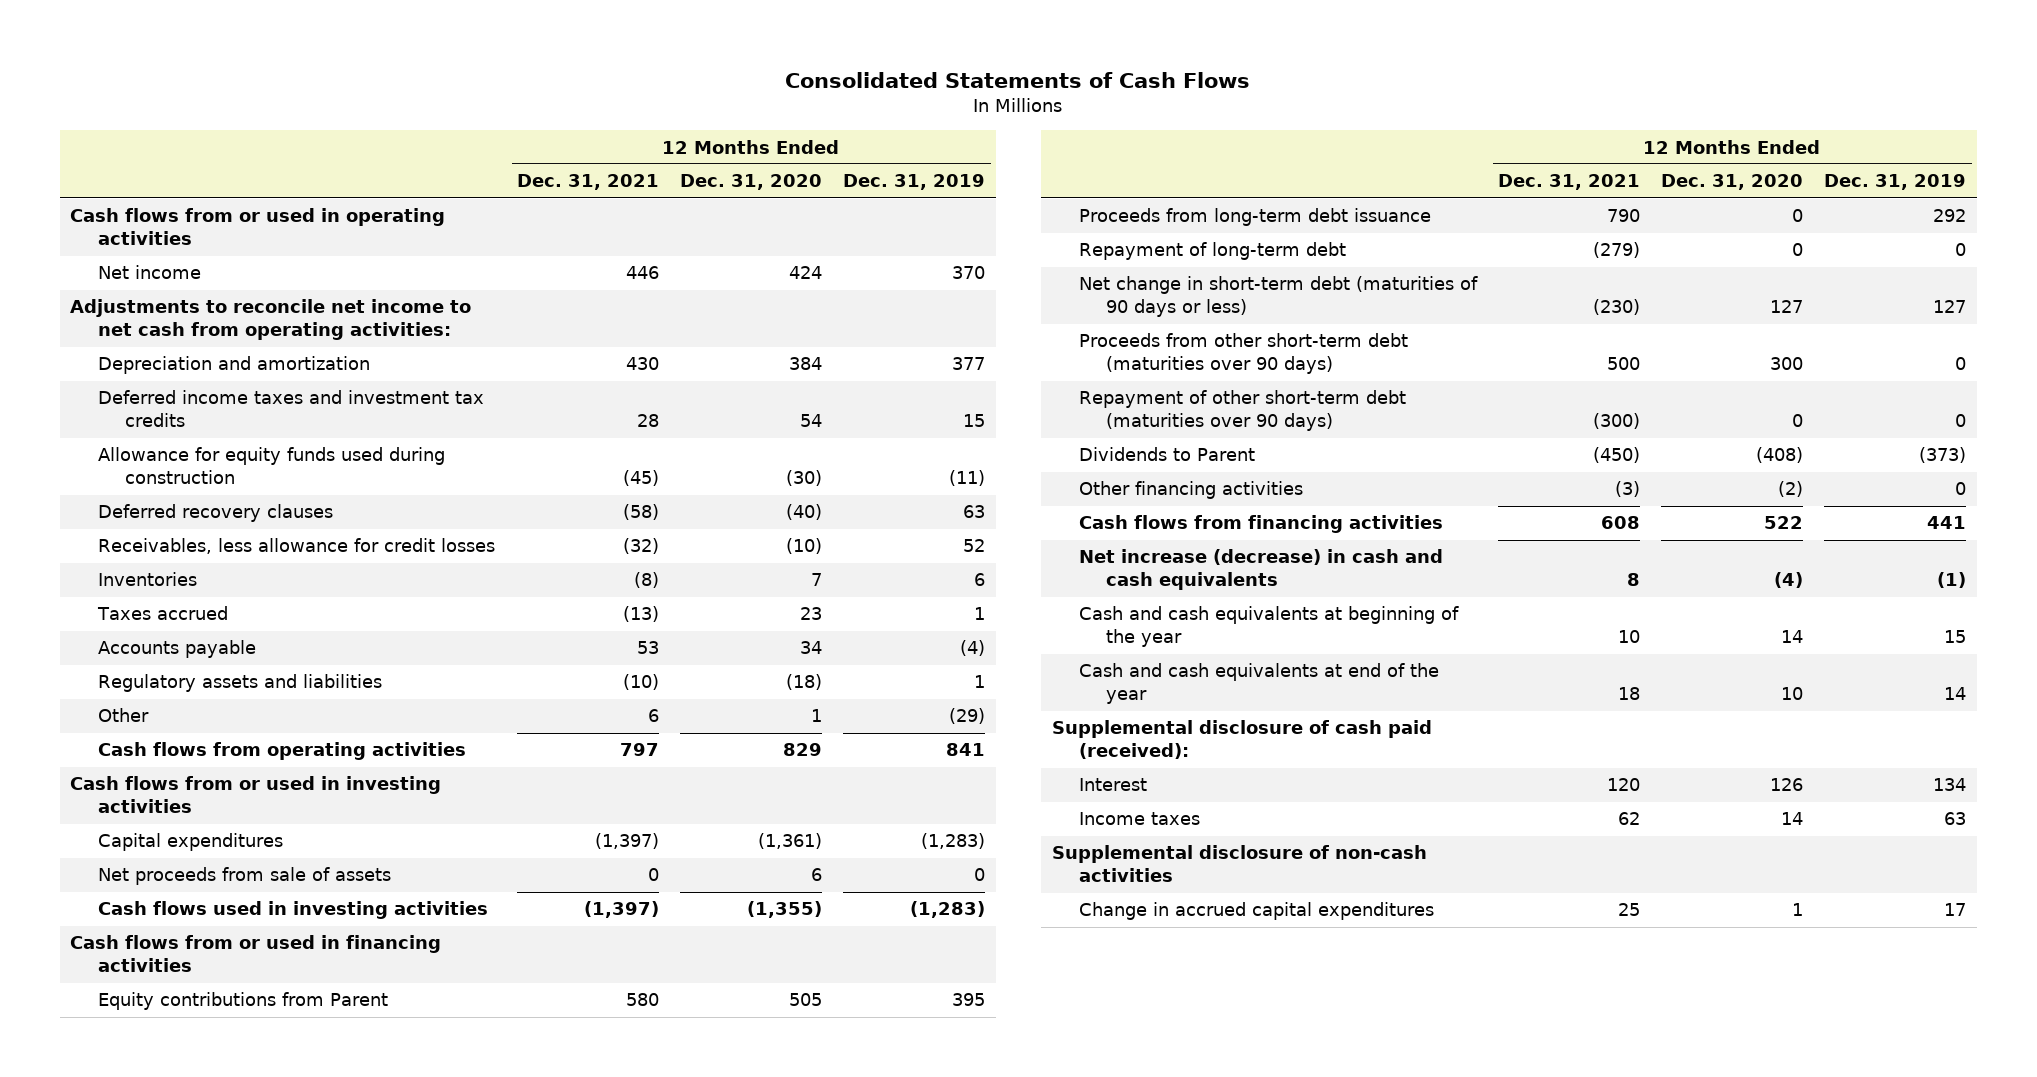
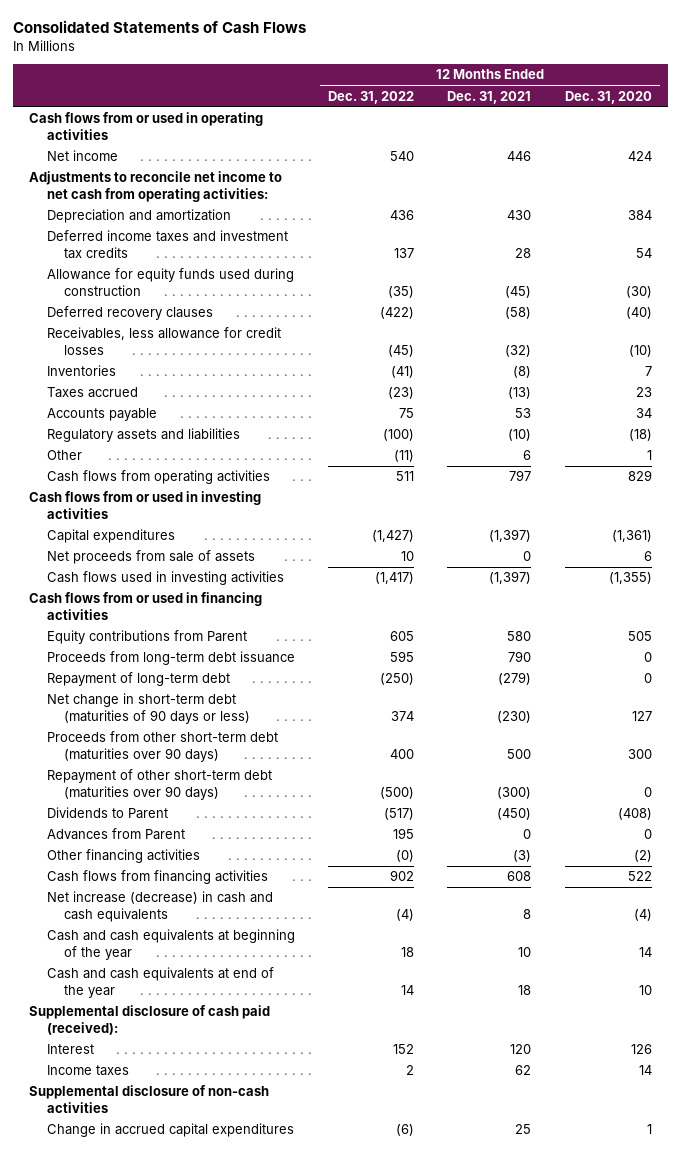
- | 12 Months Ended Dec. 31, 2021 | 12 Months Ended Dec. 31, 2020 | 12 Months Ended Dec. 31, 2019
+ | 12 Months Ended Dec. 31, 2022 | 12 Months Ended Dec. 31, 2021 | 12 Months Ended Dec. 31, 2020
+ Advances from Parent | 195 | 0 | 0

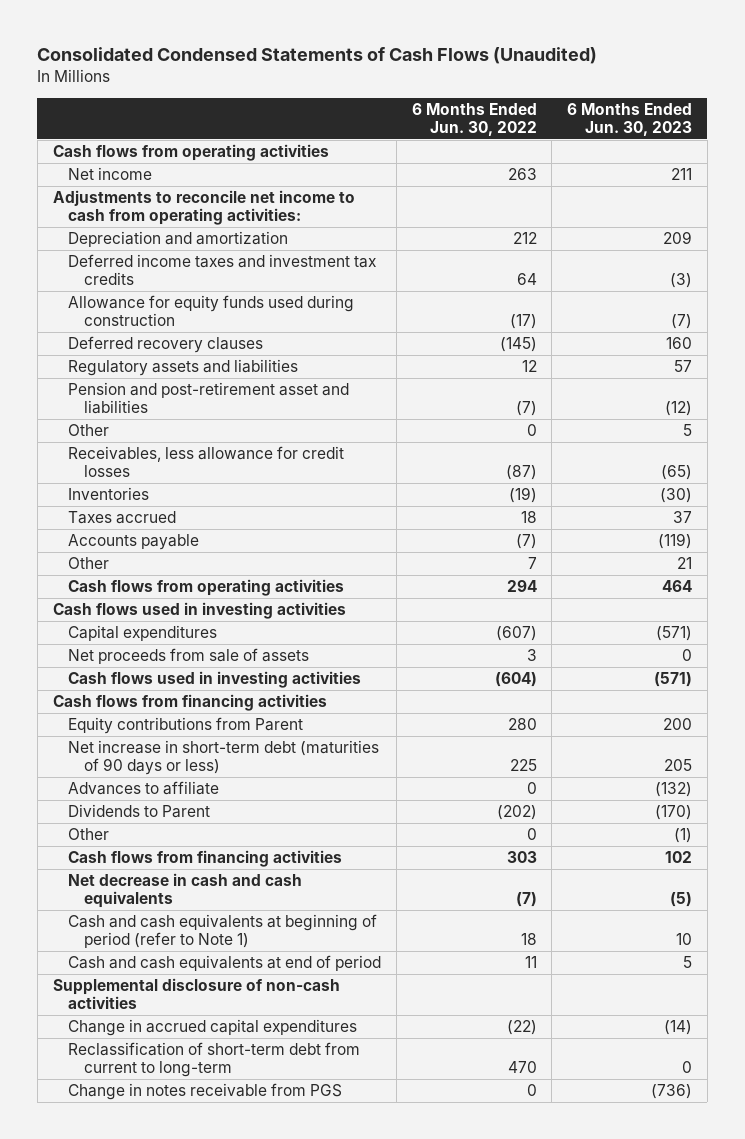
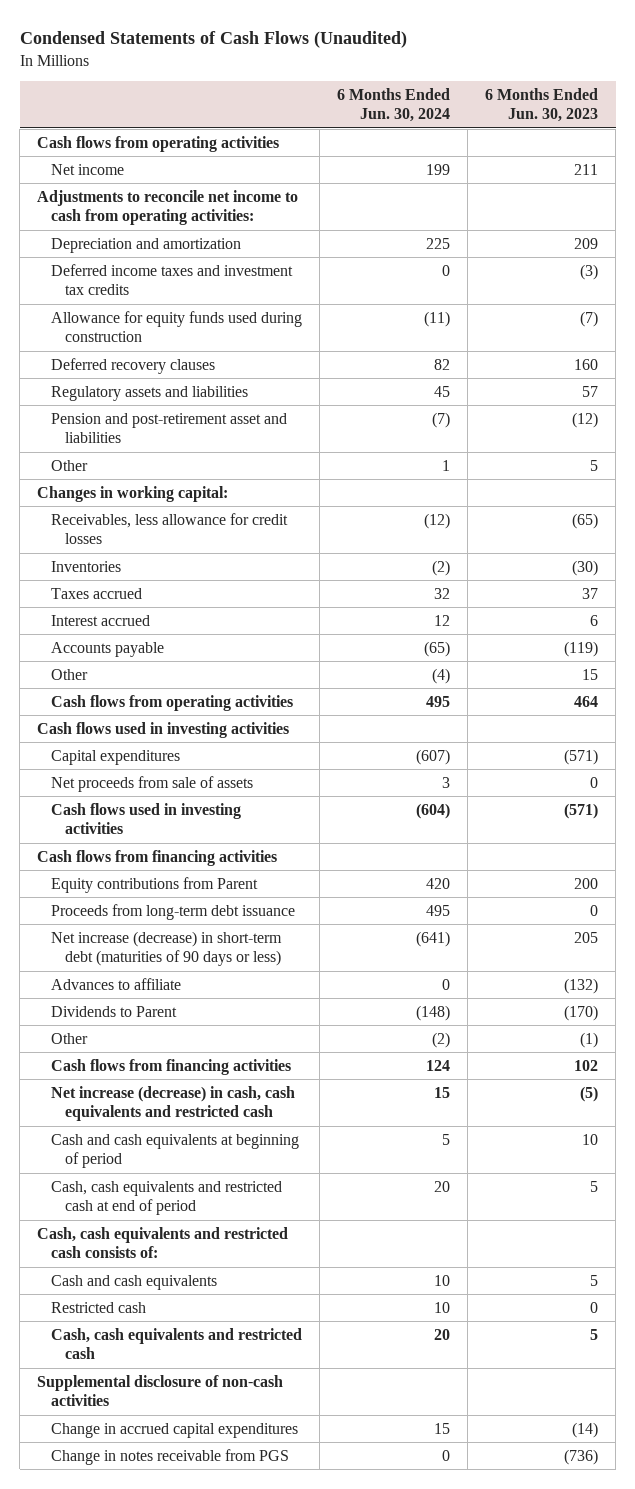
- Consolidated Condensed Statements of Cash Flows (Unaudited)
+ Condensed Statements of Cash Flows (Unaudited)
- | 6 Months Ended Jun. 30, 2022 | 6 Months Ended Jun. 30, 2023
+ | 6 Months Ended Jun. 30, 2024 | 6 Months Ended Jun. 30, 2023
+ Changes in working capital:
+ Interest accrued | 12 | 6
- Other | 7 | 21
+ Other | (4) | 15
- Net increase in short-term debt (maturities of 90 days or less) | 225 | 205
+ Proceeds from long-term debt issuance | 495 | 0
+ Net increase (decrease) in short-term debt (maturities of 90 days or less) | (641) | 205
- Net decrease in cash and cash equivalents | (7) | (5)
- Cash and cash equivalents at beginning of period (refer to Note 1) | 18 | 10
- Cash and cash equivalents at end of period | 11 | 5
+ Net increase (decrease) in cash, cash equivalents and restricted cash | 15 | (5)
+ Cash and cash equivalents at beginning of period | 5 | 10
+ Cash, cash equivalents and restricted cash at end of period | 20 | 5
+ Cash, cash equivalents and restricted cash consists of:
+ Cash and cash equivalents | 10 | 5
+ Restricted cash | 10 | 0
+ Cash, cash equivalents and restricted cash | 20 | 5
- Reclassification of short-term debt from current to long-term | 470 | 0

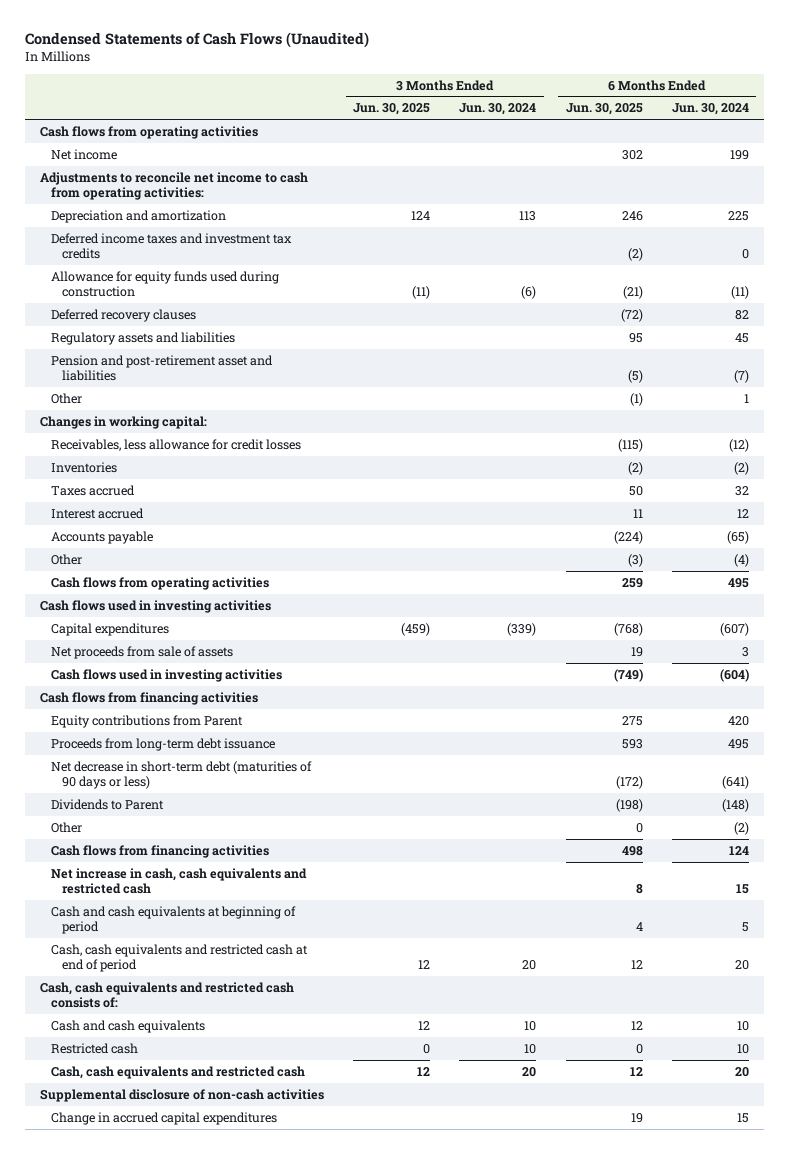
- | 6 Months Ended Jun. 30, 2024 | 6 Months Ended Jun. 30, 2023
+ | 3 Months Ended Jun. 30, 2025 | 3 Months Ended Jun. 30, 2024 | 6 Months Ended Jun. 30, 2025 | 6 Months Ended Jun. 30, 2024
- Net increase (decrease) in short-term debt (maturities of 90 days or less) | (641) | 205
- Advances to affiliate | 0 | (132)
+ Net decrease in short-term debt (maturities of 90 days or less) | | | (172) | (641)
- Net increase (decrease) in cash, cash equivalents and restricted cash | 15 | (5)
+ Net increase in cash, cash equivalents and restricted cash | | | 8 | 15
- Change in notes receivable from PGS | 0 | (736)

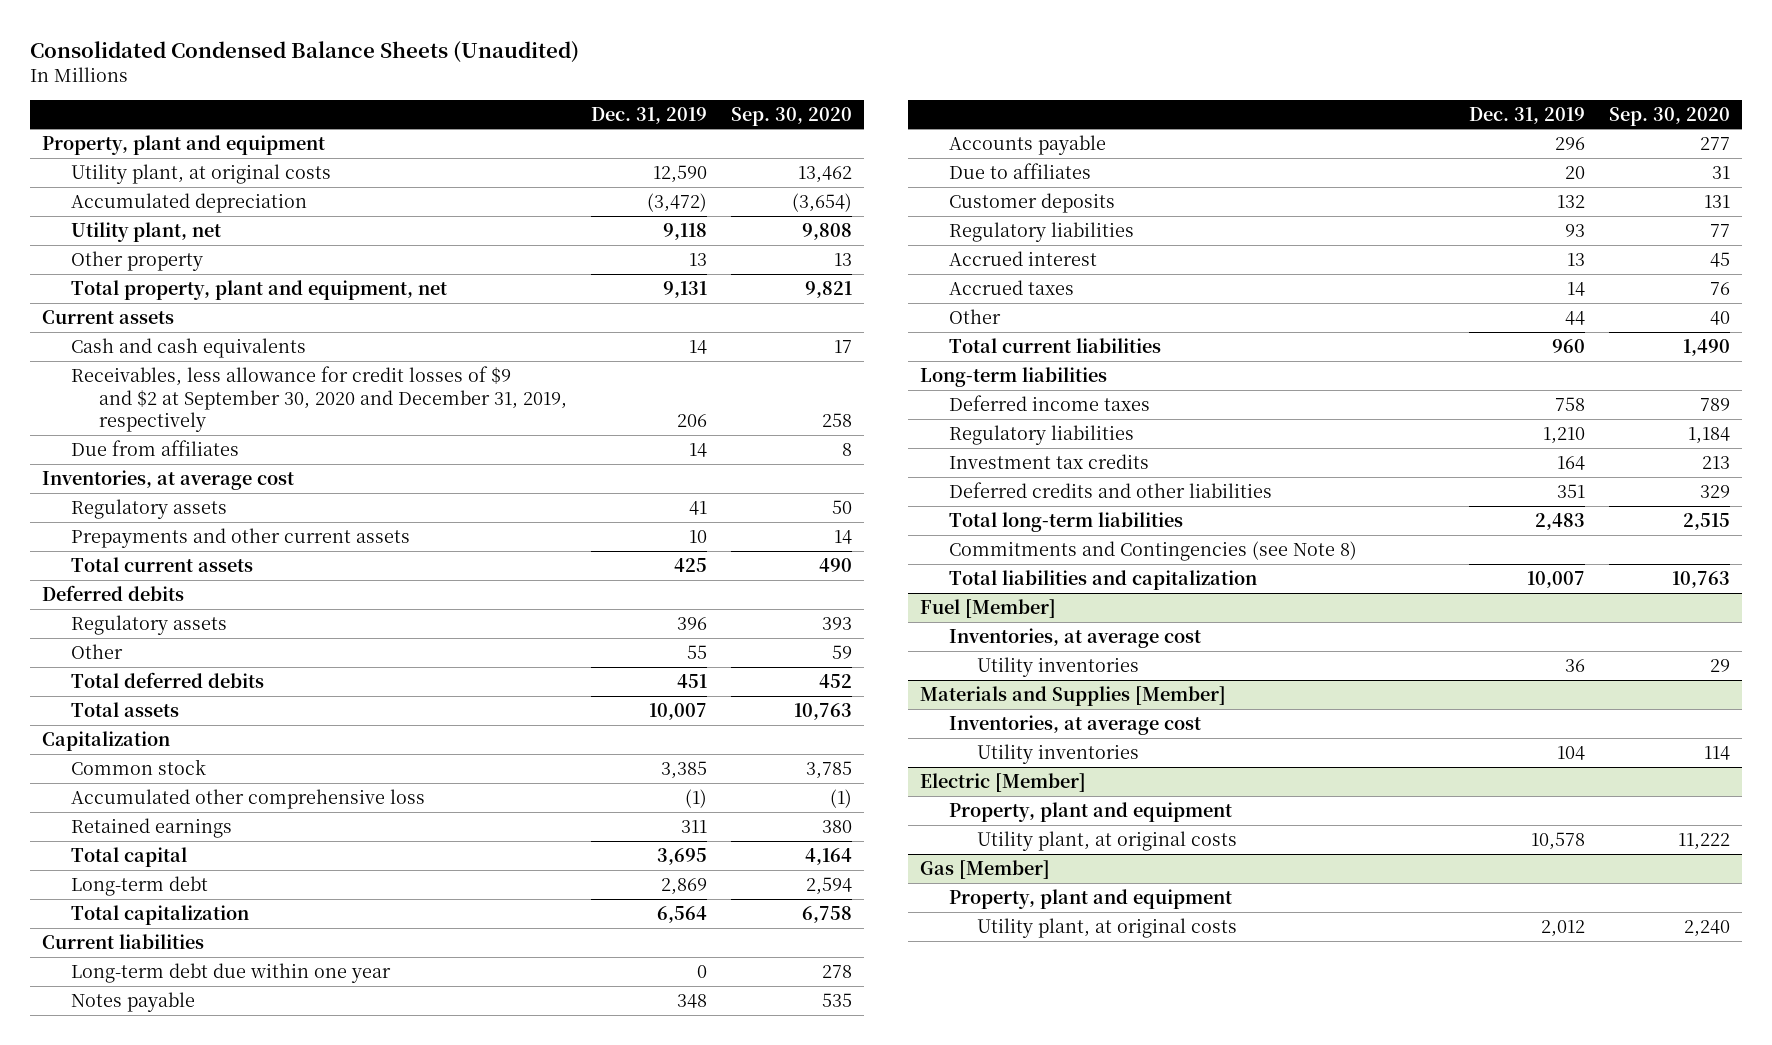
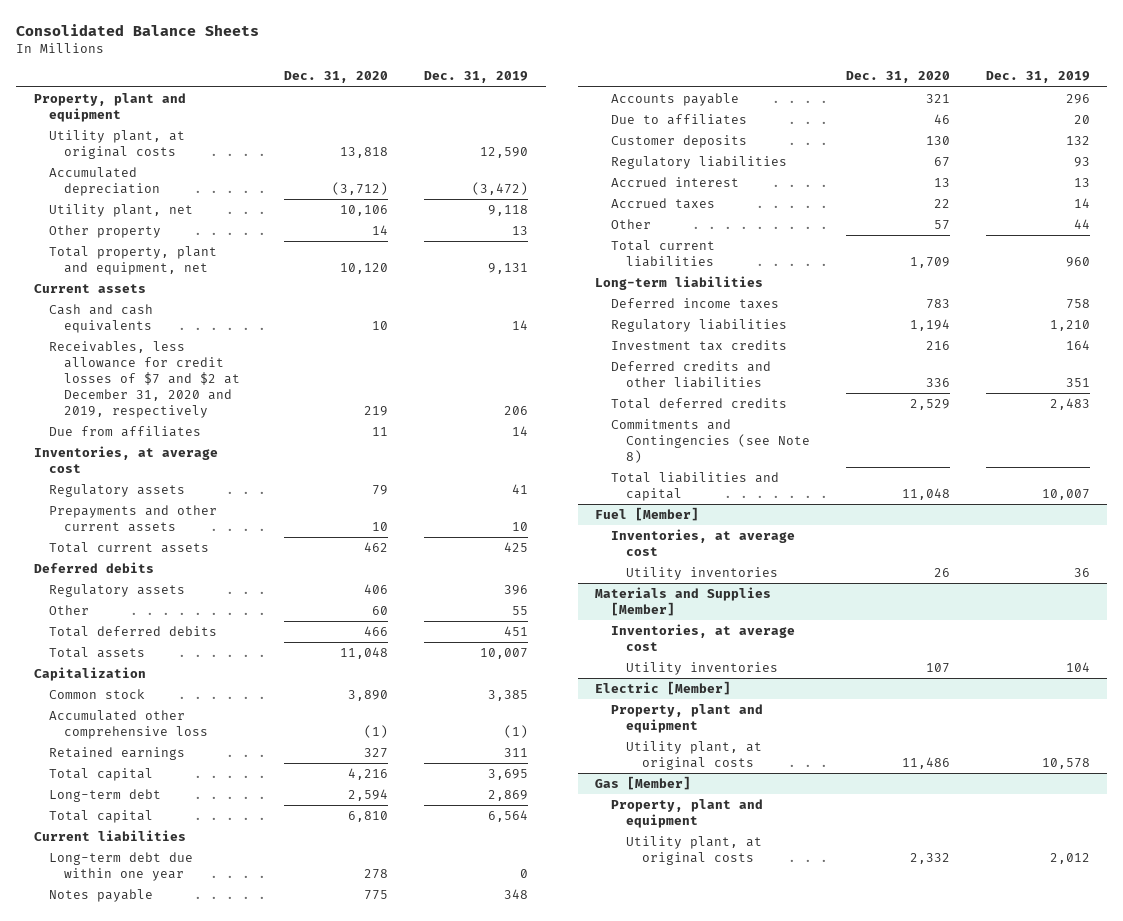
- Consolidated Condensed Balance Sheets (Unaudited)
+ Consolidated Balance Sheets
- | Dec. 31, 2019 | Sep. 30, 2020
+ | Dec. 31, 2020 | Dec. 31, 2019
- Receivables, less allowance for credit losses of $9 and $2 at September 30, 2020 and December 31, 2019, respectively | 206 | 258
+ Receivables, less allowance for credit losses of $7 and $2 at December 31, 2020 and 2019, respectively | 219 | 206
- Total capitalization | 6,564 | 6,758
+ Total capital | 6,810 | 6,564
- Total long-term liabilities | 2,483 | 2,515
+ Total deferred credits | 2,529 | 2,483
- Total liabilities and capitalization | 10,007 | 10,763
+ Total liabilities and capital | 11,048 | 10,007

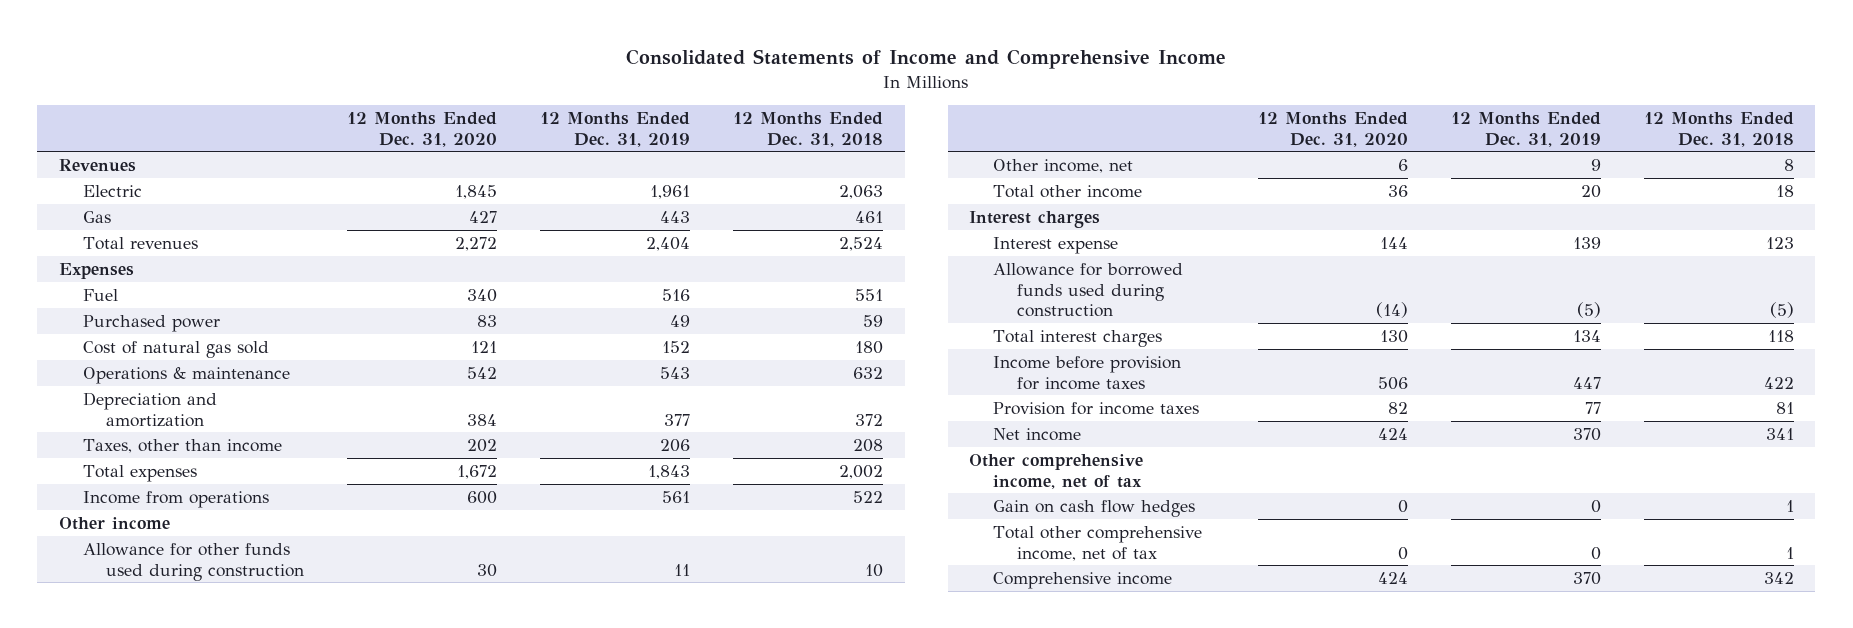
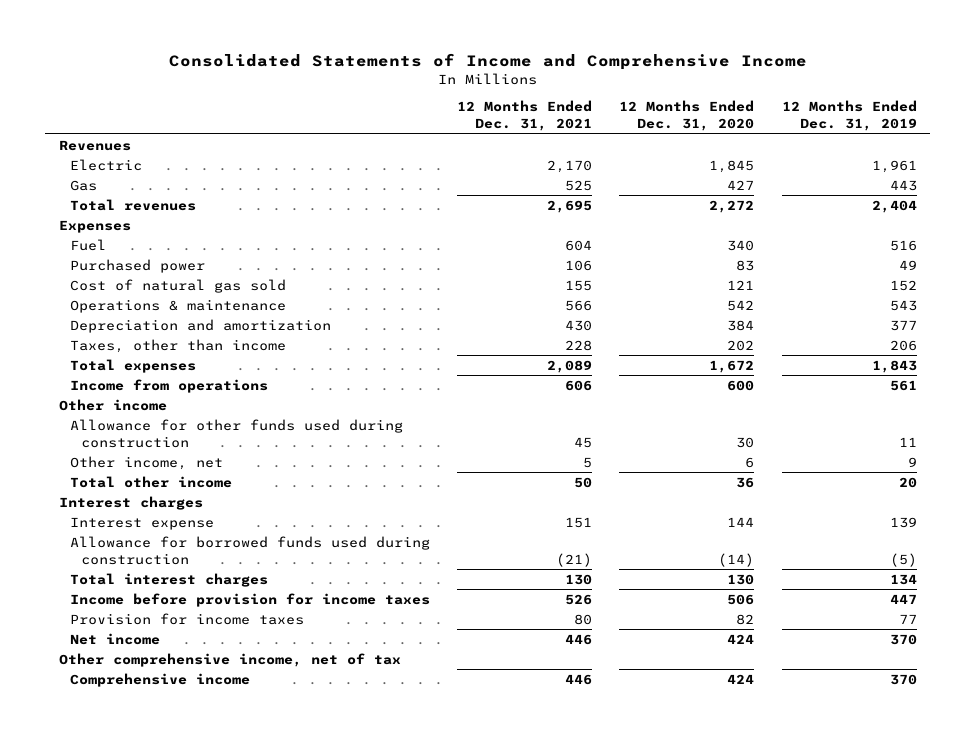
- | 12 Months Ended Dec. 31, 2020 | 12 Months Ended Dec. 31, 2019 | 12 Months Ended Dec. 31, 2018
+ | 12 Months Ended Dec. 31, 2021 | 12 Months Ended Dec. 31, 2020 | 12 Months Ended Dec. 31, 2019
- Gain on cash flow hedges | 0 | 0 | 1
- Total other comprehensive income, net of tax | 0 | 0 | 1

